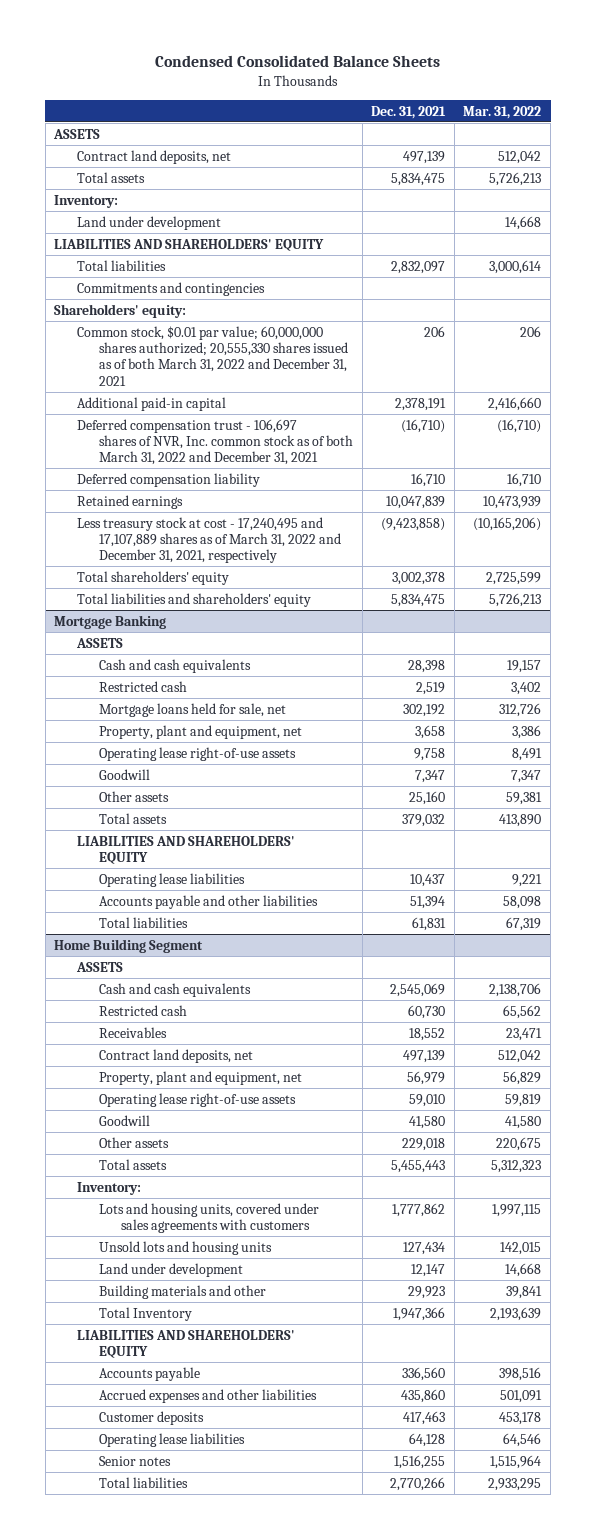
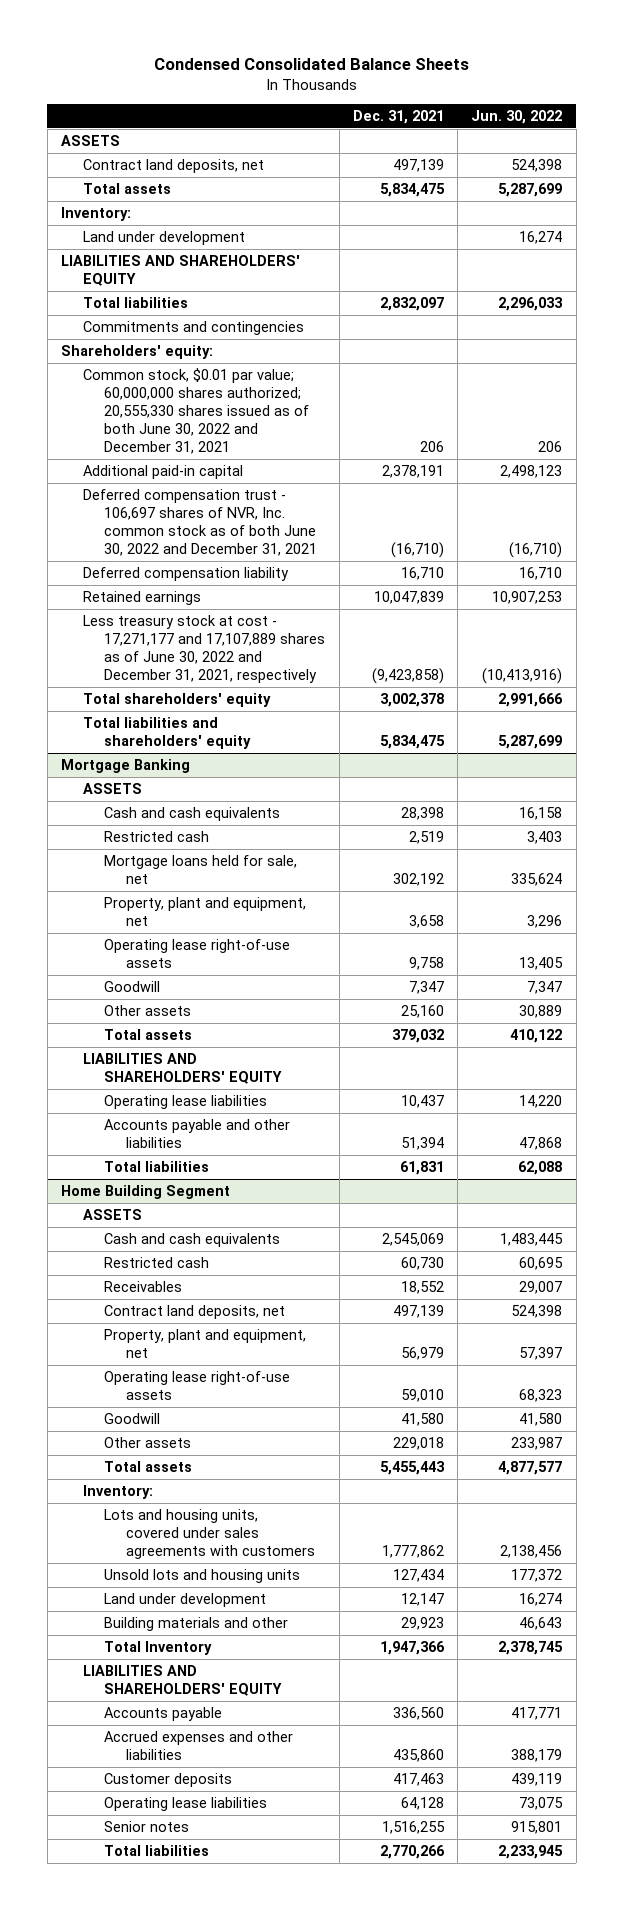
- | Dec. 31, 2021 | Mar. 31, 2022
+ | Dec. 31, 2021 | Jun. 30, 2022
- Common stock, $0.01 par value; 60,000,000 shares authorized; 20,555,330 shares issued as of both March 31, 2022 and December 31, 2021 | 206 | 206
+ Common stock, $0.01 par value; 60,000,000 shares authorized; 20,555,330 shares issued as of both June 30, 2022 and December 31, 2021 | 206 | 206
- Deferred compensation trust - 106,697 shares of NVR, Inc. common stock as of both March 31, 2022 and December 31, 2021 | (16,710) | (16,710)
+ Deferred compensation trust - 106,697 shares of NVR, Inc. common stock as of both June 30, 2022 and December 31, 2021 | (16,710) | (16,710)
- Less treasury stock at cost - 17,240,495 and 17,107,889 shares as of March 31, 2022 and December 31, 2021, respectively | (9,423,858) | (10,165,206)
+ Less treasury stock at cost - 17,271,177 and 17,107,889 shares as of June 30, 2022 and December 31, 2021, respectively | (9,423,858) | (10,413,916)

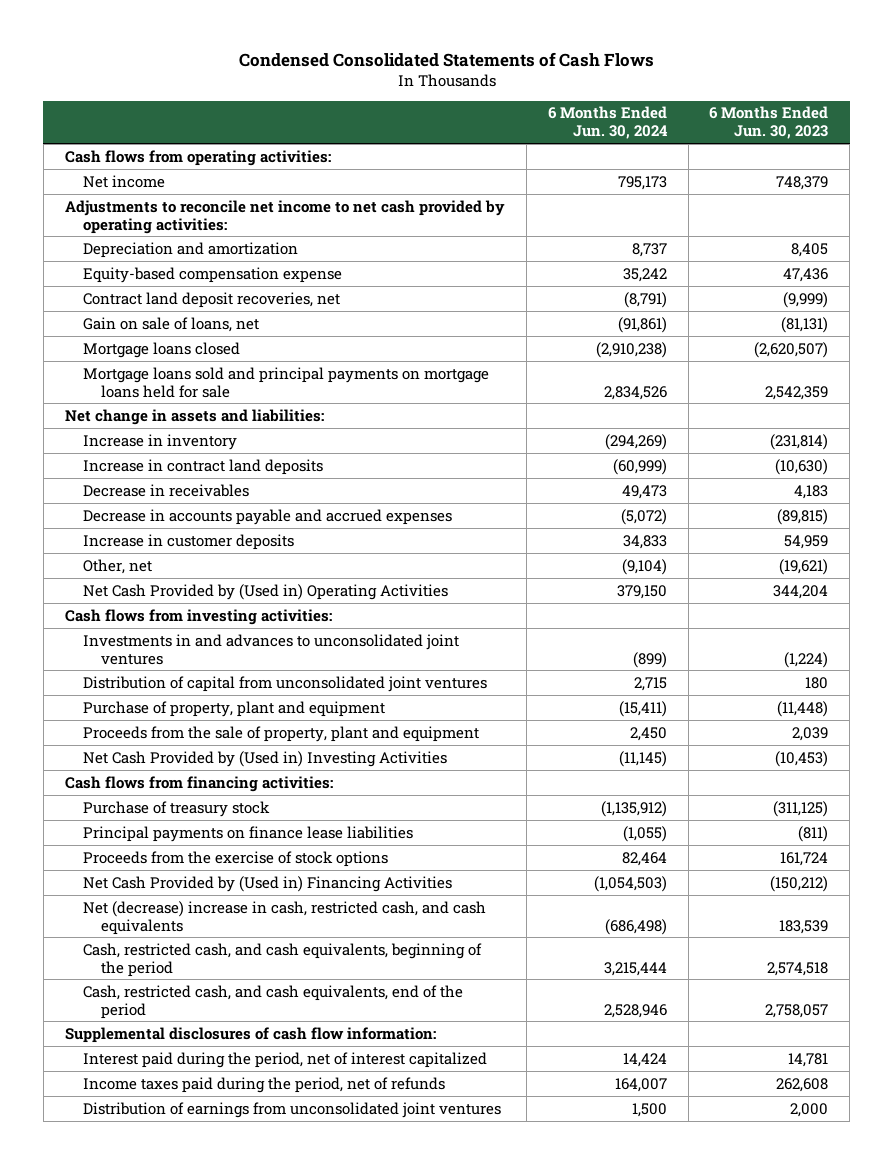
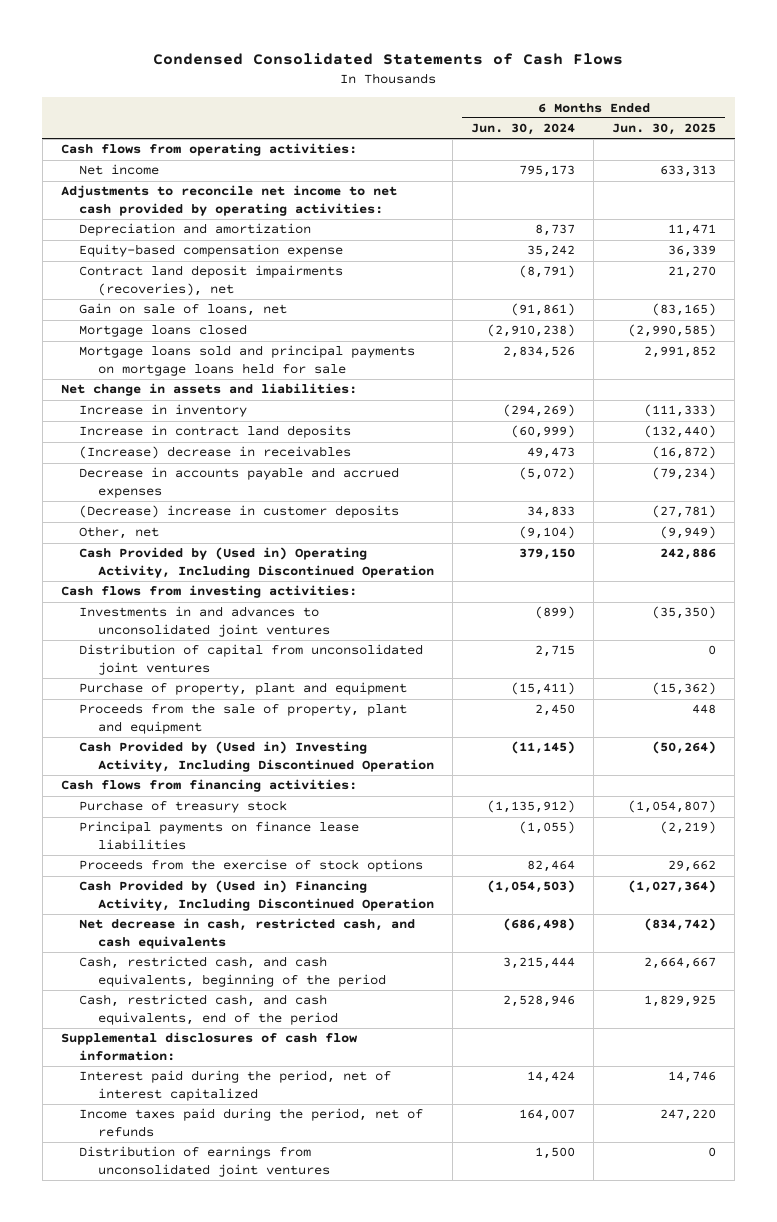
- | 6 Months Ended Jun. 30, 2024 | 6 Months Ended Jun. 30, 2023
+ | 6 Months Ended Jun. 30, 2024 | 6 Months Ended Jun. 30, 2025
- Contract land deposit recoveries, net | (8,791) | (9,999)
+ Contract land deposit impairments (recoveries), net | (8,791) | 21,270
- Decrease in receivables | 49,473 | 4,183
+ (Increase) decrease in receivables | 49,473 | (16,872)
- Increase in customer deposits | 34,833 | 54,959
+ (Decrease) increase in customer deposits | 34,833 | (27,781)
- Net Cash Provided by (Used in) Operating Activities | 379,150 | 344,204
+ Cash Provided by (Used in) Operating Activity, Including Discontinued Operation | 379,150 | 242,886
- Net Cash Provided by (Used in) Investing Activities | (11,145) | (10,453)
+ Cash Provided by (Used in) Investing Activity, Including Discontinued Operation | (11,145) | (50,264)
- Net Cash Provided by (Used in) Financing Activities | (1,054,503) | (150,212)
- Net (decrease) increase in cash, restricted cash, and cash equivalents | (686,498) | 183,539
+ Cash Provided by (Used in) Financing Activity, Including Discontinued Operation | (1,054,503) | (1,027,364)
+ Net decrease in cash, restricted cash, and cash equivalents | (686,498) | (834,742)

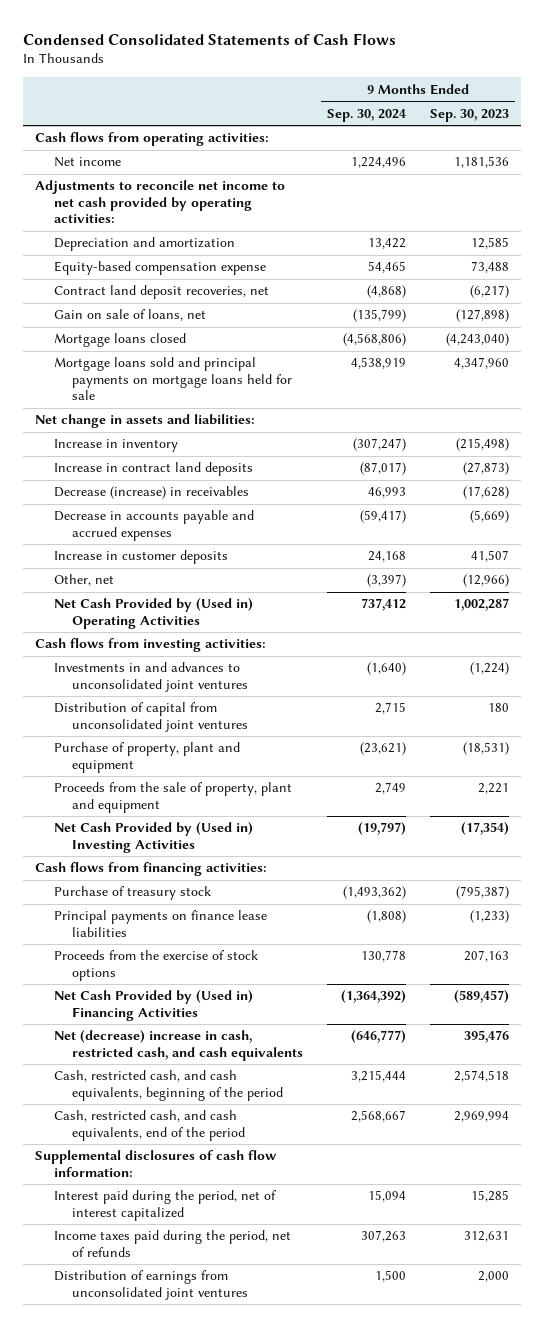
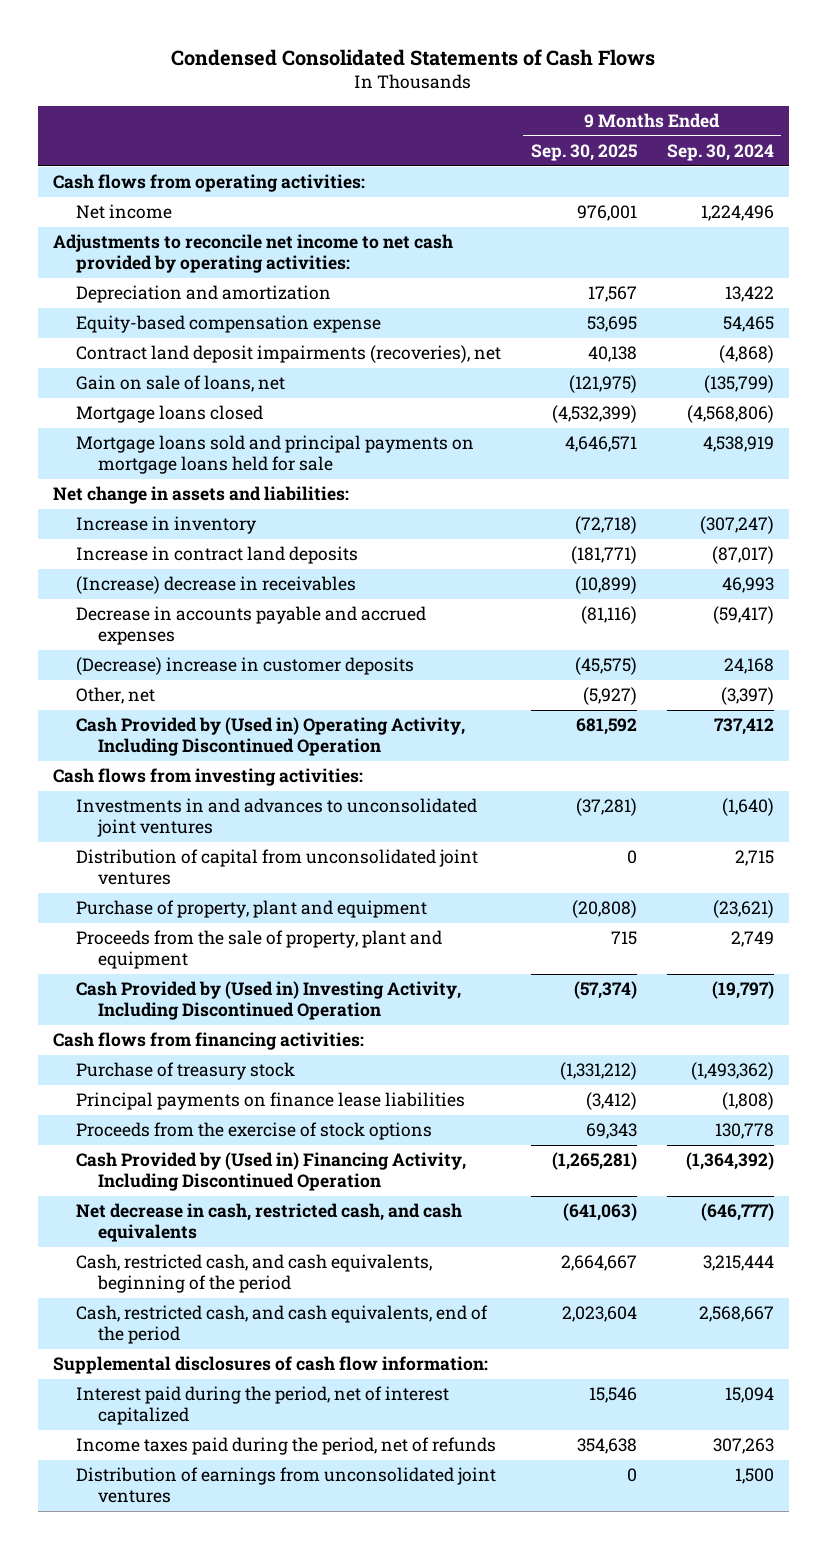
- | 9 Months Ended Sep. 30, 2024 | 9 Months Ended Sep. 30, 2023
+ | 9 Months Ended Sep. 30, 2025 | 9 Months Ended Sep. 30, 2024
- Contract land deposit recoveries, net | (4,868) | (6,217)
+ Contract land deposit impairments (recoveries), net | 40,138 | (4,868)
- Decrease (increase) in receivables | 46,993 | (17,628)
+ (Increase) decrease in receivables | (10,899) | 46,993
- Increase in customer deposits | 24,168 | 41,507
+ (Decrease) increase in customer deposits | (45,575) | 24,168
- Net Cash Provided by (Used in) Operating Activities | 737,412 | 1,002,287
+ Cash Provided by (Used in) Operating Activity, Including Discontinued Operation | 681,592 | 737,412
- Net Cash Provided by (Used in) Investing Activities | (19,797) | (17,354)
+ Cash Provided by (Used in) Investing Activity, Including Discontinued Operation | (57,374) | (19,797)
- Net Cash Provided by (Used in) Financing Activities | (1,364,392) | (589,457)
- Net (decrease) increase in cash, restricted cash, and cash equivalents | (646,777) | 395,476
+ Cash Provided by (Used in) Financing Activity, Including Discontinued Operation | (1,265,281) | (1,364,392)
+ Net decrease in cash, restricted cash, and cash equivalents | (641,063) | (646,777)

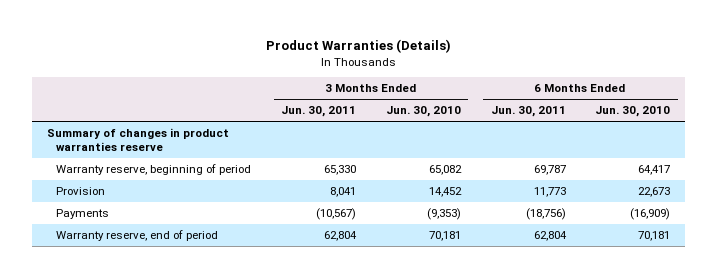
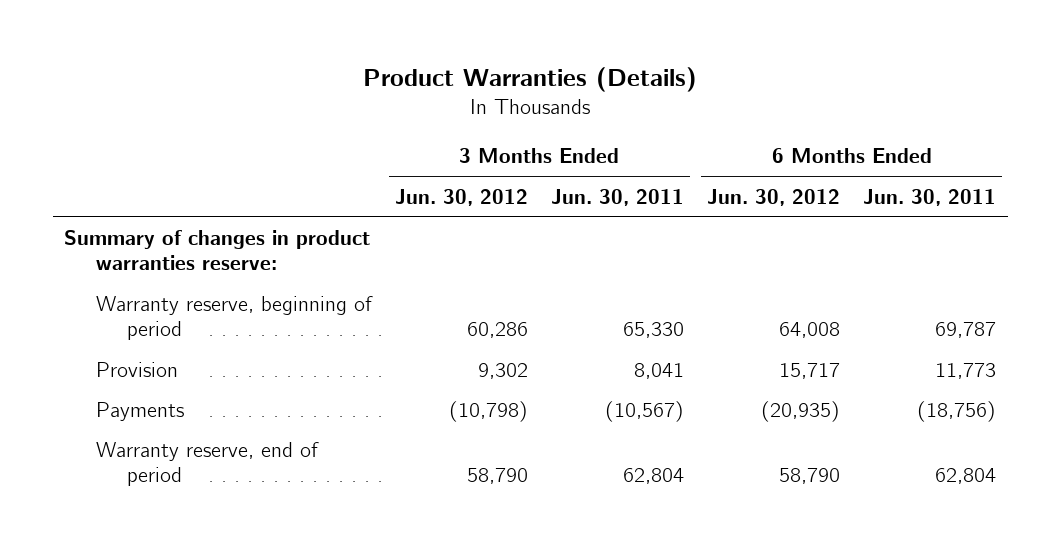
- | 3 Months Ended Jun. 30, 2011 | 3 Months Ended Jun. 30, 2010 | 6 Months Ended Jun. 30, 2011 | 6 Months Ended Jun. 30, 2010
+ | 3 Months Ended Jun. 30, 2012 | 3 Months Ended Jun. 30, 2011 | 6 Months Ended Jun. 30, 2012 | 6 Months Ended Jun. 30, 2011
- Summary of changes in product warranties reserve
+ Summary of changes in product warranties reserve:

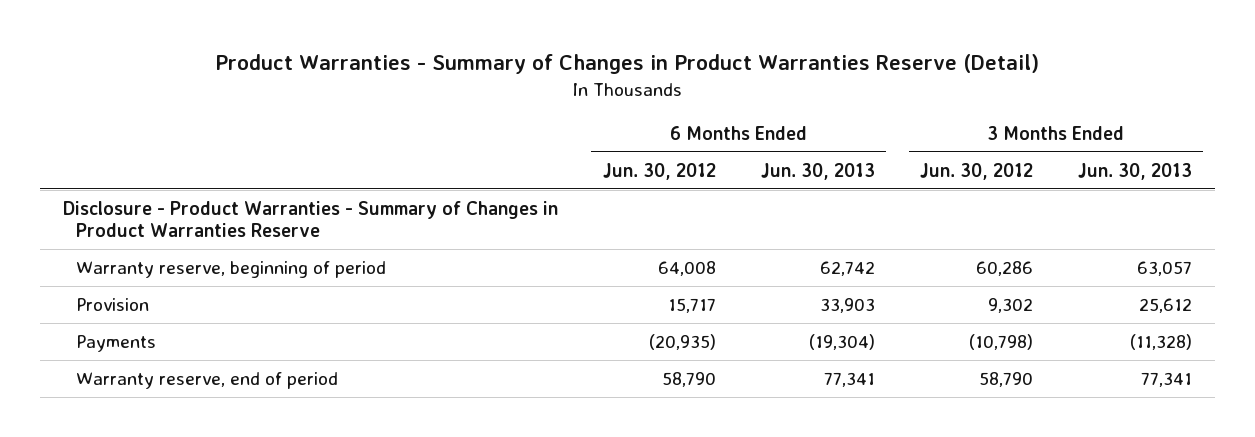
- Product Warranties (Details)
+ Product Warranties - Summary of Changes in Product Warranties Reserve (Detail)
- | 3 Months Ended Jun. 30, 2012 | 3 Months Ended Jun. 30, 2011 | 6 Months Ended Jun. 30, 2012 | 6 Months Ended Jun. 30, 2011
+ | 6 Months Ended Jun. 30, 2012 | 6 Months Ended Jun. 30, 2013 | 3 Months Ended Jun. 30, 2012 | 3 Months Ended Jun. 30, 2013
- Summary of changes in product warranties reserve:
+ Disclosure - Product Warranties - Summary of Changes in Product Warranties Reserve

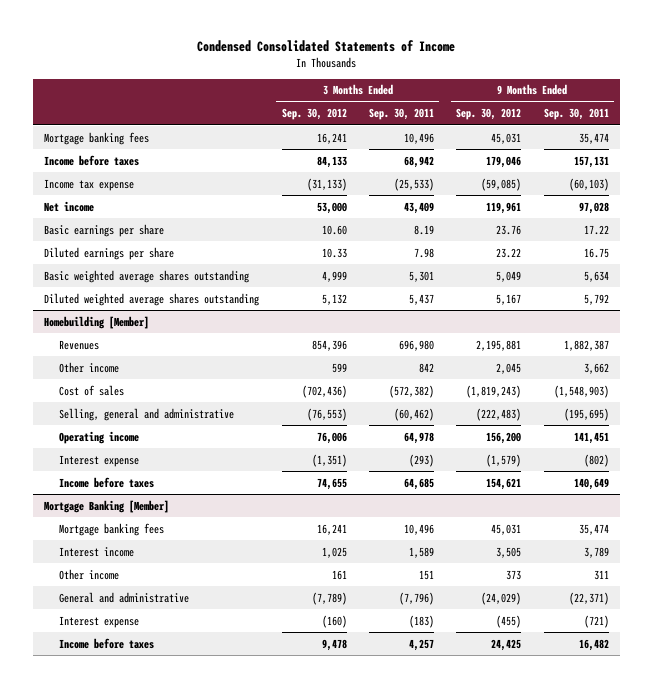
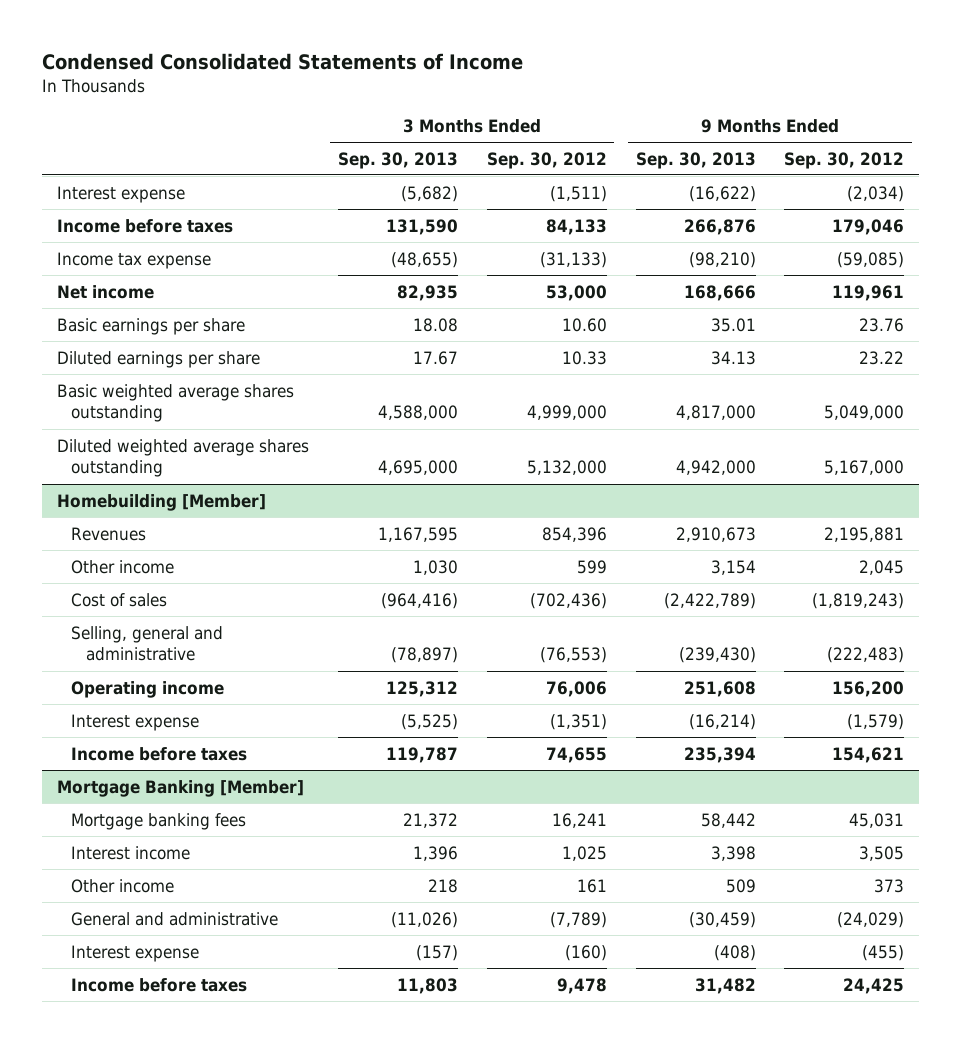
- | 3 Months Ended Sep. 30, 2012 | 3 Months Ended Sep. 30, 2011 | 9 Months Ended Sep. 30, 2012 | 9 Months Ended Sep. 30, 2011
+ | 3 Months Ended Sep. 30, 2013 | 3 Months Ended Sep. 30, 2012 | 9 Months Ended Sep. 30, 2013 | 9 Months Ended Sep. 30, 2012
- Mortgage banking fees | 16,241 | 10,496 | 45,031 | 35,474
+ Interest expense | (5,682) | (1,511) | (16,622) | (2,034)
- Basic weighted average shares outstanding | 4,999 | 5,301 | 5,049 | 5,634
- Diluted weighted average shares outstanding | 5,132 | 5,437 | 5,167 | 5,792
+ Basic weighted average shares outstanding | 4,588,000 | 4,999,000 | 4,817,000 | 5,049,000
+ Diluted weighted average shares outstanding | 4,695,000 | 5,132,000 | 4,942,000 | 5,167,000

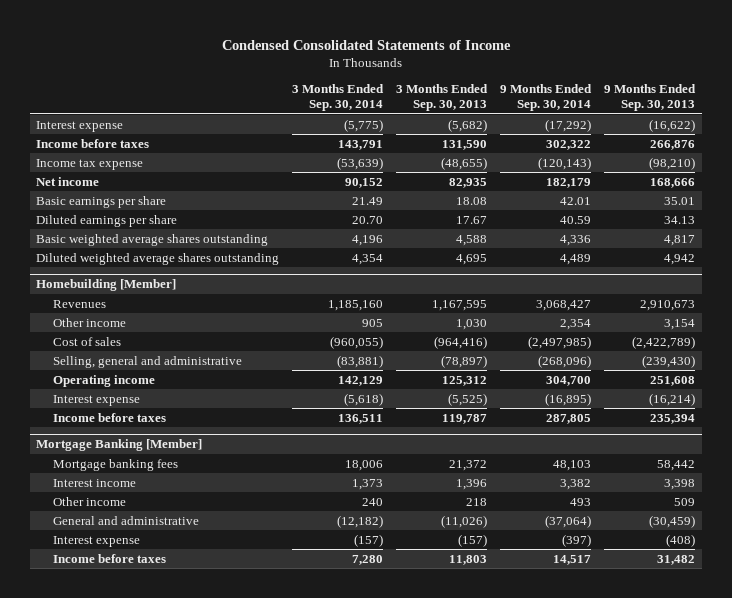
- | 3 Months Ended Sep. 30, 2013 | 3 Months Ended Sep. 30, 2012 | 9 Months Ended Sep. 30, 2013 | 9 Months Ended Sep. 30, 2012
+ | 3 Months Ended Sep. 30, 2014 | 3 Months Ended Sep. 30, 2013 | 9 Months Ended Sep. 30, 2014 | 9 Months Ended Sep. 30, 2013
- Basic weighted average shares outstanding | 4,588,000 | 4,999,000 | 4,817,000 | 5,049,000
- Diluted weighted average shares outstanding | 4,695,000 | 5,132,000 | 4,942,000 | 5,167,000
+ Basic weighted average shares outstanding | 4,196 | 4,588 | 4,336 | 4,817
+ Diluted weighted average shares outstanding | 4,354 | 4,695 | 4,489 | 4,942

